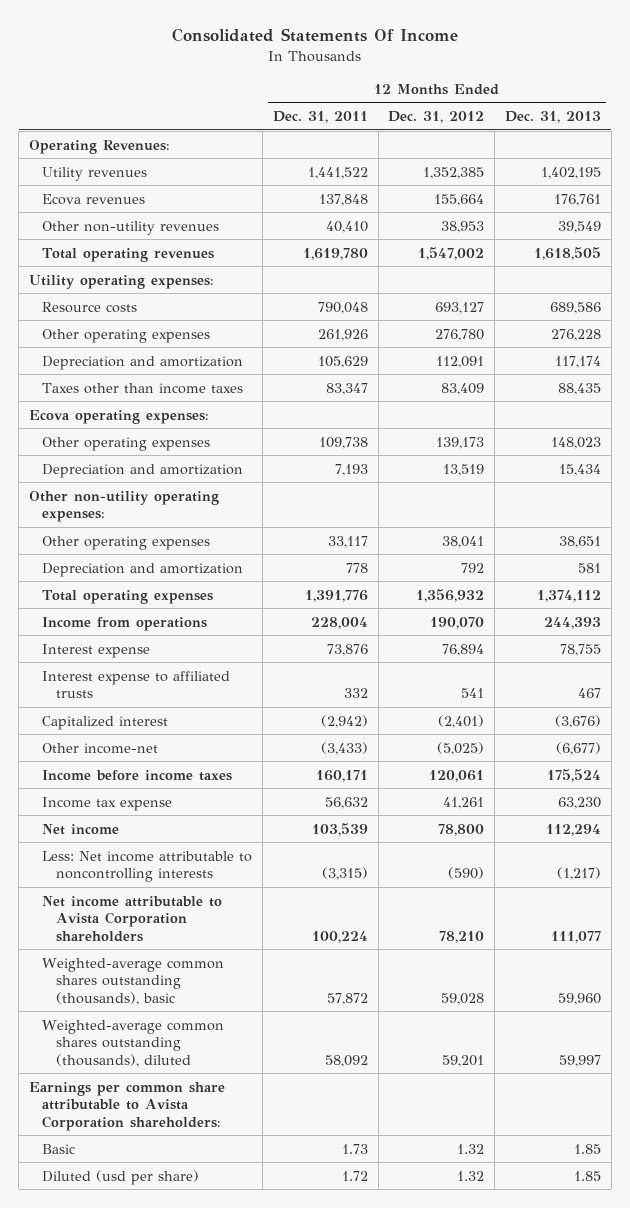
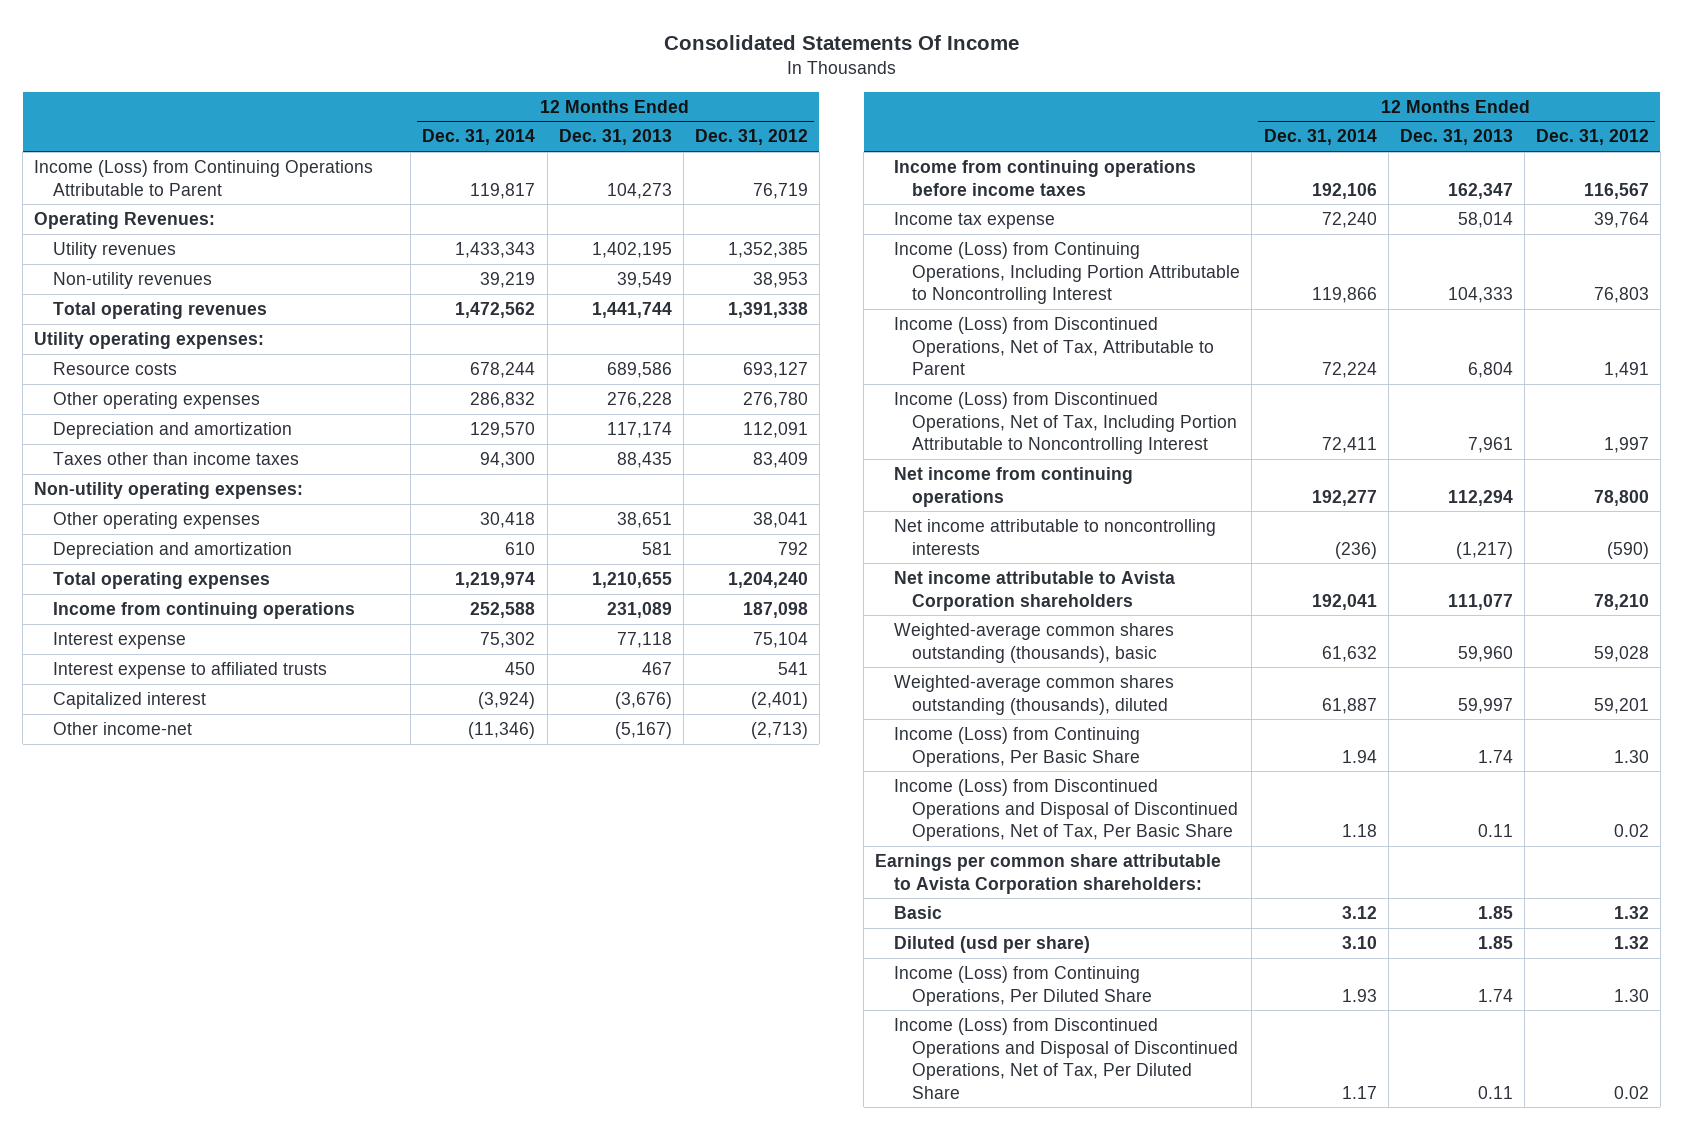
- | 12 Months Ended Dec. 31, 2011 | 12 Months Ended Dec. 31, 2012 | 12 Months Ended Dec. 31, 2013
+ | 12 Months Ended Dec. 31, 2014 | 12 Months Ended Dec. 31, 2013 | 12 Months Ended Dec. 31, 2012
+ Income (Loss) from Continuing Operations Attributable to Parent | 119,817 | 104,273 | 76,719
- Ecova revenues | 137,848 | 155,664 | 176,761
- Other non-utility revenues | 40,410 | 38,953 | 39,549
- Total operating revenues | 1,619,780 | 1,547,002 | 1,618,505
+ Non-utility revenues | 39,219 | 39,549 | 38,953
+ Total operating revenues | 1,472,562 | 1,441,744 | 1,391,338
- Ecova operating expenses:
- Other operating expenses | 109,738 | 139,173 | 148,023
- Depreciation and amortization | 7,193 | 13,519 | 15,434
- Other non-utility operating expenses:
+ Non-utility operating expenses:
- Total operating expenses | 1,391,776 | 1,356,932 | 1,374,112
- Income from operations | 228,004 | 190,070 | 244,393
- Interest expense | 73,876 | 76,894 | 78,755
+ Total operating expenses | 1,219,974 | 1,210,655 | 1,204,240
+ Income from continuing operations | 252,588 | 231,089 | 187,098
+ Interest expense | 75,302 | 77,118 | 75,104
- Other income-net | (3,433) | (5,025) | (6,677)
- Income before income taxes | 160,171 | 120,061 | 175,524
- Income tax expense | 56,632 | 41,261 | 63,230
- Net income | 103,539 | 78,800 | 112,294
- Less: Net income attributable to noncontrolling interests | (3,315) | (590) | (1,217)
+ Other income-net | (11,346) | (5,167) | (2,713)
+ Income from continuing operations before income taxes | 192,106 | 162,347 | 116,567
+ Income tax expense | 72,240 | 58,014 | 39,764
+ Income (Loss) from Continuing Operations, Including Portion Attributable to Noncontrolling Interest | 119,866 | 104,333 | 76,803
+ Income (Loss) from Discontinued Operations, Net of Tax, Attributable to Parent | 72,224 | 6,804 | 1,491
+ Income (Loss) from Discontinued Operations, Net of Tax, Including Portion Attributable to Noncontrolling Interest | 72,411 | 7,961 | 1,997
+ Net income from continuing operations | 192,277 | 112,294 | 78,800
+ Net income attributable to noncontrolling interests | (236) | (1,217) | (590)
+ Income (Loss) from Continuing Operations, Per Basic Share | 1.94 | 1.74 | 1.30
+ Income (Loss) from Discontinued Operations and Disposal of Discontinued Operations, Net of Tax, Per Basic Share | 1.18 | 0.11 | 0.02
+ Income (Loss) from Continuing Operations, Per Diluted Share | 1.93 | 1.74 | 1.30
+ Income (Loss) from Discontinued Operations and Disposal of Discontinued Operations, Net of Tax, Per Diluted Share | 1.17 | 0.11 | 0.02

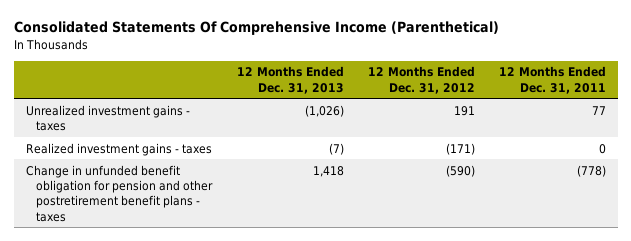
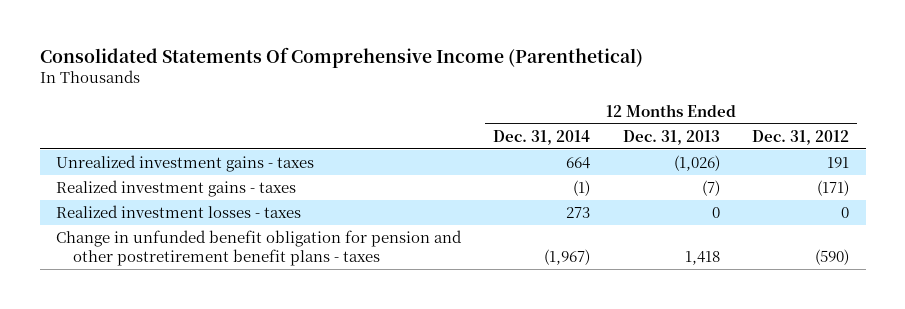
- | 12 Months Ended Dec. 31, 2013 | 12 Months Ended Dec. 31, 2012 | 12 Months Ended Dec. 31, 2011
+ | 12 Months Ended Dec. 31, 2014 | 12 Months Ended Dec. 31, 2013 | 12 Months Ended Dec. 31, 2012
+ Realized investment losses - taxes | 273 | 0 | 0

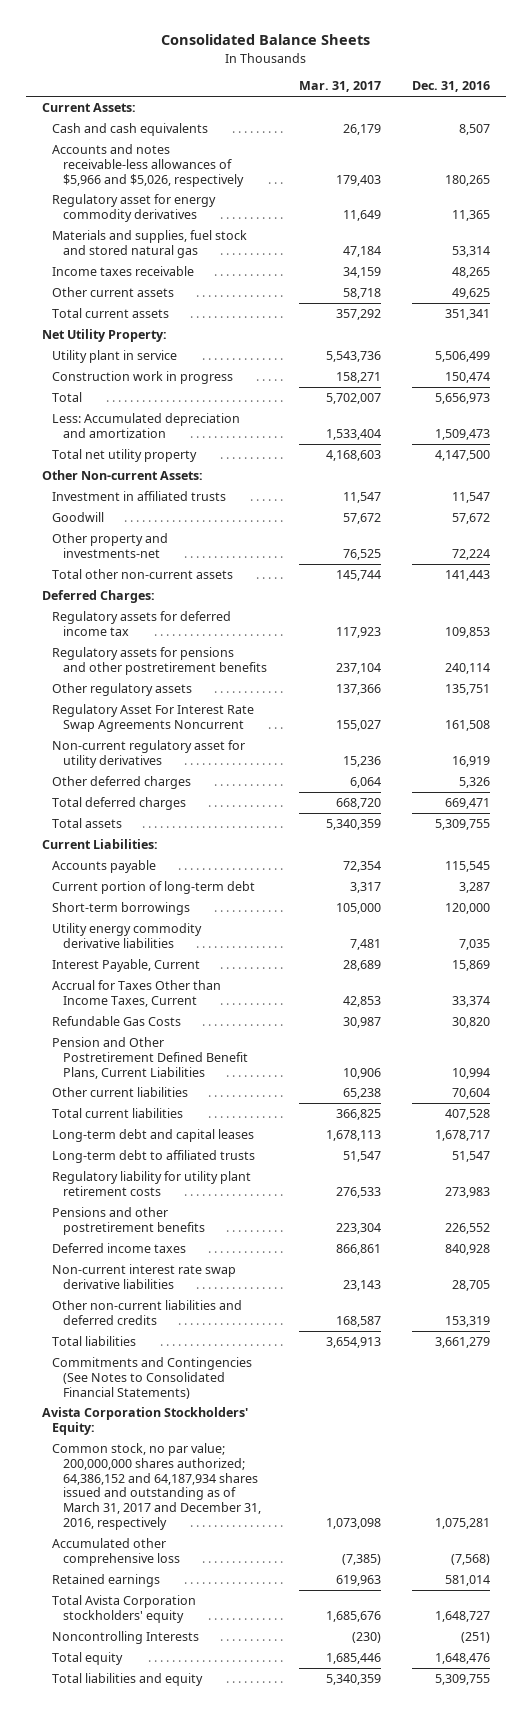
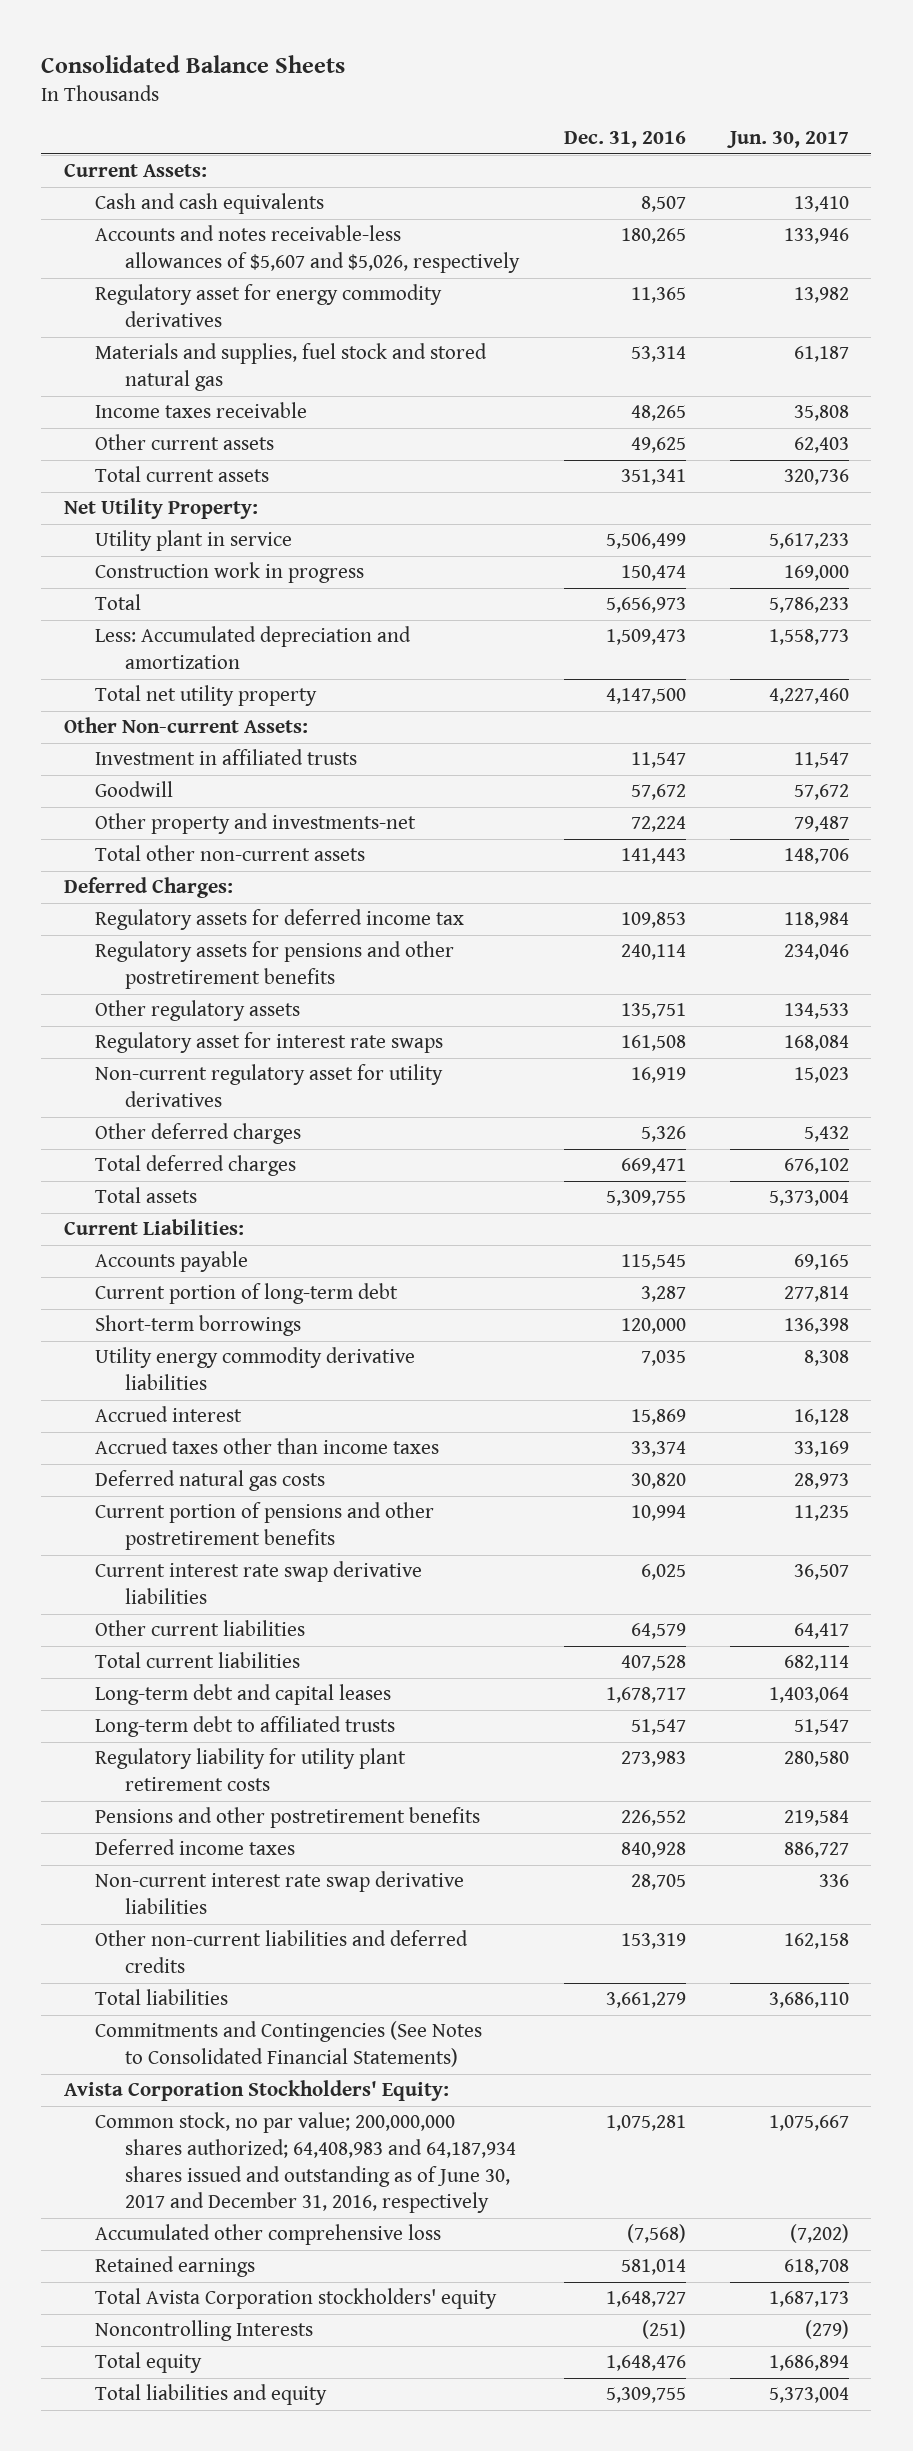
- | Mar. 31, 2017 | Dec. 31, 2016
+ | Dec. 31, 2016 | Jun. 30, 2017
- Accounts and notes receivable-less allowances of $5,966 and $5,026, respectively | 179,403 | 180,265
+ Accounts and notes receivable-less allowances of $5,607 and $5,026, respectively | 180,265 | 133,946
- Regulatory Asset For Interest Rate Swap Agreements Noncurrent | 155,027 | 161,508
+ Regulatory asset for interest rate swaps | 161,508 | 168,084
- Interest Payable, Current | 28,689 | 15,869
- Accrual for Taxes Other than Income Taxes, Current | 42,853 | 33,374
- Refundable Gas Costs | 30,987 | 30,820
- Pension and Other Postretirement Defined Benefit Plans, Current Liabilities | 10,906 | 10,994
- Other current liabilities | 65,238 | 70,604
+ Accrued interest | 15,869 | 16,128
+ Accrued taxes other than income taxes | 33,374 | 33,169
+ Deferred natural gas costs | 30,820 | 28,973
+ Current portion of pensions and other postretirement benefits | 10,994 | 11,235
+ Current interest rate swap derivative liabilities | 6,025 | 36,507
+ Other current liabilities | 64,579 | 64,417
- Common stock, no par value; 200,000,000 shares authorized; 64,386,152 and 64,187,934 shares issued and outstanding as of March 31, 2017 and December 31, 2016, respectively | 1,073,098 | 1,075,281
+ Common stock, no par value; 200,000,000 shares authorized; 64,408,983 and 64,187,934 shares issued and outstanding as of June 30, 2017 and December 31, 2016, respectively | 1,075,281 | 1,075,667

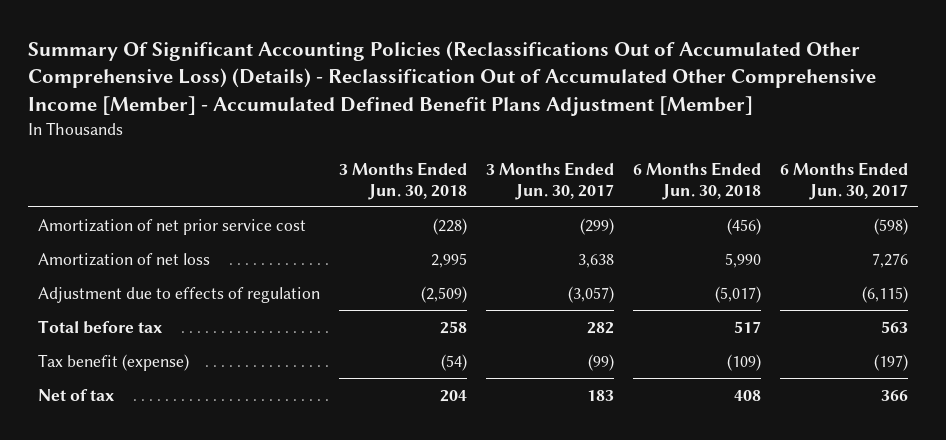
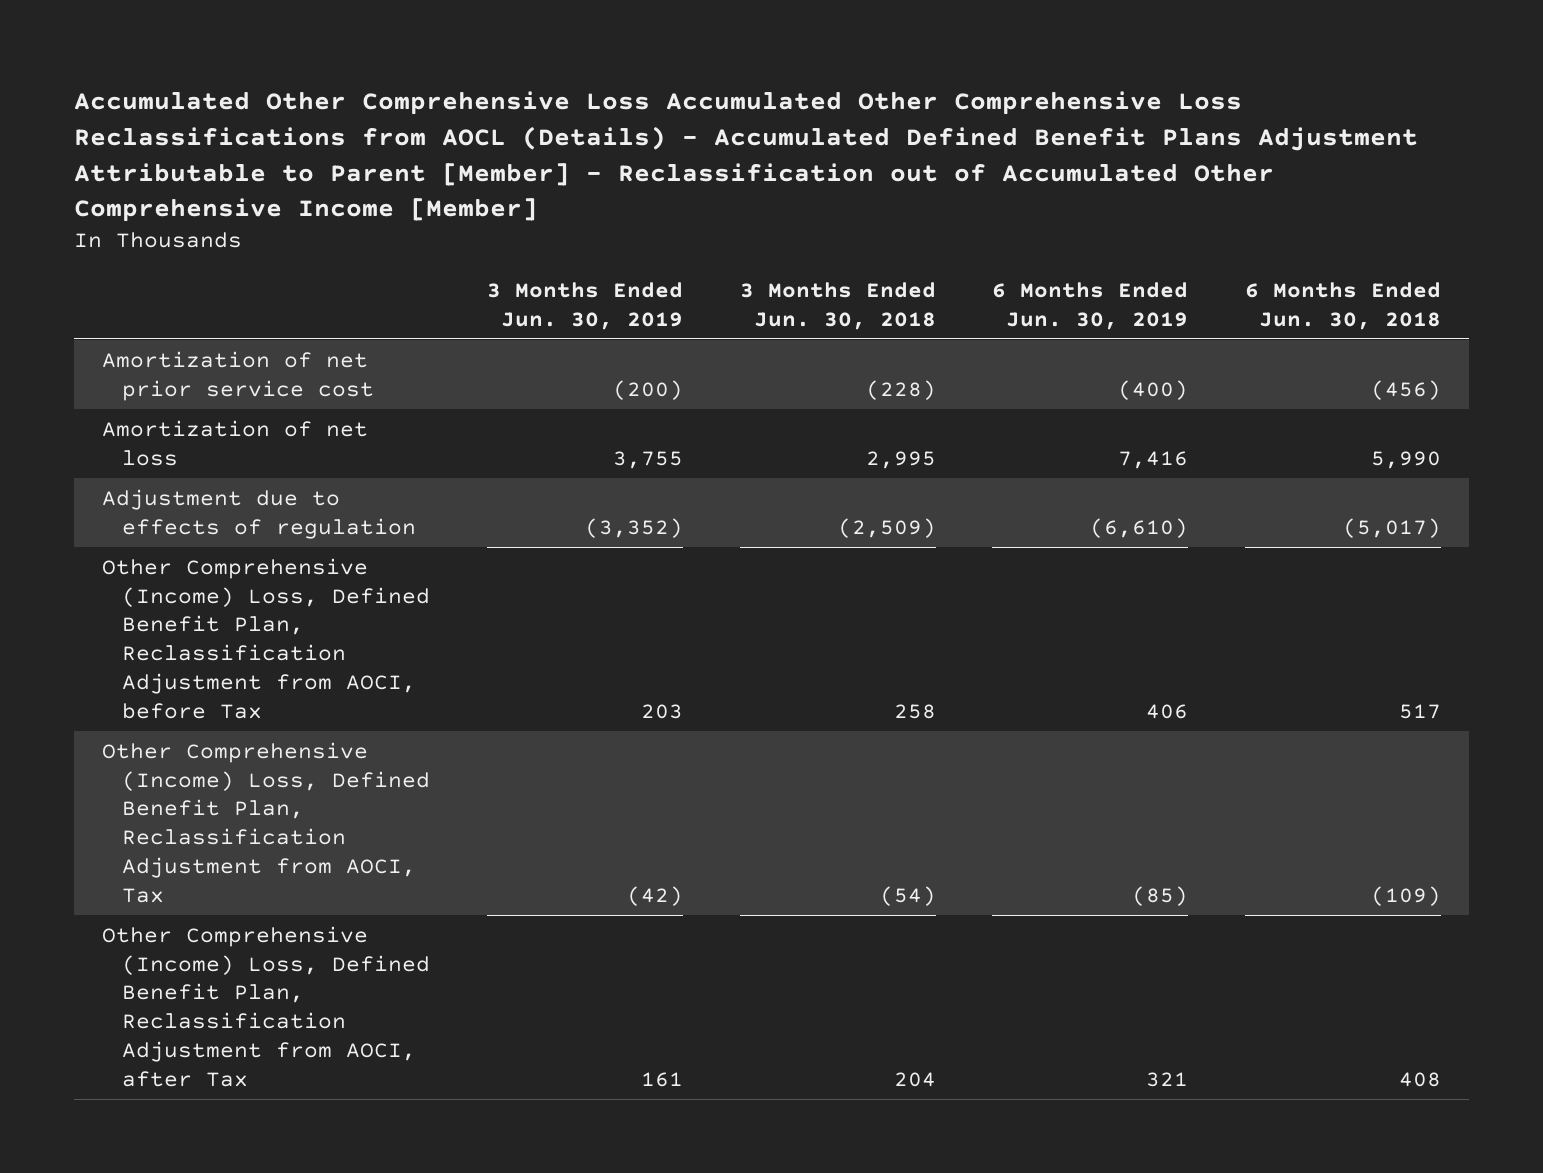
- Summary Of Significant Accounting Policies (Reclassifications Out of Accumulated Other Comprehensive Loss) (Details) - Reclassification Out of Accumulated Other Comprehensive Income [Member] - Accumulated Defined Benefit Plans Adjustment [Member]
+ Accumulated Other Comprehensive Loss Accumulated Other Comprehensive Loss Reclassifications from AOCL (Details) - Accumulated Defined Benefit Plans Adjustment Attributable to Parent [Member] - Reclassification out of Accumulated Other Comprehensive Income [Member]
- | 3 Months Ended Jun. 30, 2018 | 3 Months Ended Jun. 30, 2017 | 6 Months Ended Jun. 30, 2018 | 6 Months Ended Jun. 30, 2017
+ | 3 Months Ended Jun. 30, 2019 | 3 Months Ended Jun. 30, 2018 | 6 Months Ended Jun. 30, 2019 | 6 Months Ended Jun. 30, 2018
- Total before tax | 258 | 282 | 517 | 563
- Tax benefit (expense) | (54) | (99) | (109) | (197)
- Net of tax | 204 | 183 | 408 | 366
+ Other Comprehensive (Income) Loss, Defined Benefit Plan, Reclassification Adjustment from AOCI, before Tax | 203 | 258 | 406 | 517
+ Other Comprehensive (Income) Loss, Defined Benefit Plan, Reclassification Adjustment from AOCI, Tax | (42) | (54) | (85) | (109)
+ Other Comprehensive (Income) Loss, Defined Benefit Plan, Reclassification Adjustment from AOCI, after Tax | 161 | 204 | 321 | 408

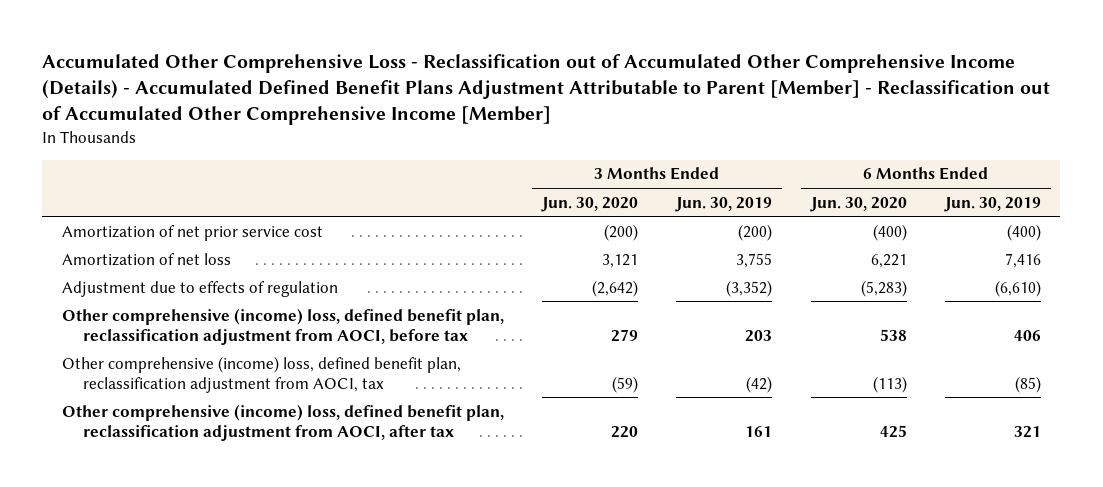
- Accumulated Other Comprehensive Loss Accumulated Other Comprehensive Loss Reclassifications from AOCL (Details) - Accumulated Defined Benefit Plans Adjustment Attributable to Parent [Member] - Reclassification out of Accumulated Other Comprehensive Income [Member]
+ Accumulated Other Comprehensive Loss - Reclassification out of Accumulated Other Comprehensive Income (Details) - Accumulated Defined Benefit Plans Adjustment Attributable to Parent [Member] - Reclassification out of Accumulated Other Comprehensive Income [Member]
- | 3 Months Ended Jun. 30, 2019 | 3 Months Ended Jun. 30, 2018 | 6 Months Ended Jun. 30, 2019 | 6 Months Ended Jun. 30, 2018
+ | 3 Months Ended Jun. 30, 2020 | 3 Months Ended Jun. 30, 2019 | 6 Months Ended Jun. 30, 2020 | 6 Months Ended Jun. 30, 2019
- Other Comprehensive (Income) Loss, Defined Benefit Plan, Reclassification Adjustment from AOCI, before Tax | 203 | 258 | 406 | 517
- Other Comprehensive (Income) Loss, Defined Benefit Plan, Reclassification Adjustment from AOCI, Tax | (42) | (54) | (85) | (109)
- Other Comprehensive (Income) Loss, Defined Benefit Plan, Reclassification Adjustment from AOCI, after Tax | 161 | 204 | 321 | 408
+ Other comprehensive (income) loss, defined benefit plan, reclassification adjustment from AOCI, before tax | 279 | 203 | 538 | 406
+ Other comprehensive (income) loss, defined benefit plan, reclassification adjustment from AOCI, tax | (59) | (42) | (113) | (85)
+ Other comprehensive (income) loss, defined benefit plan, reclassification adjustment from AOCI, after tax | 220 | 161 | 425 | 321

